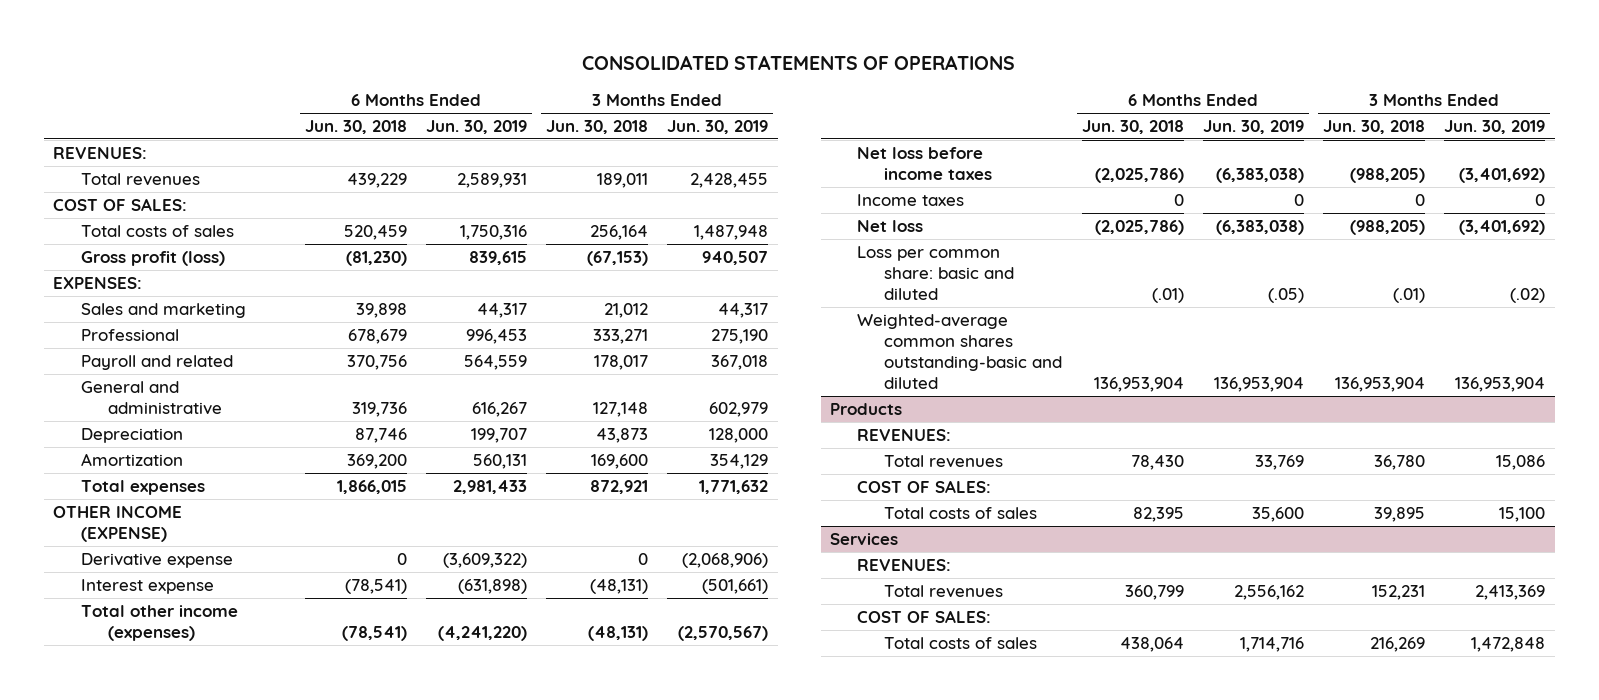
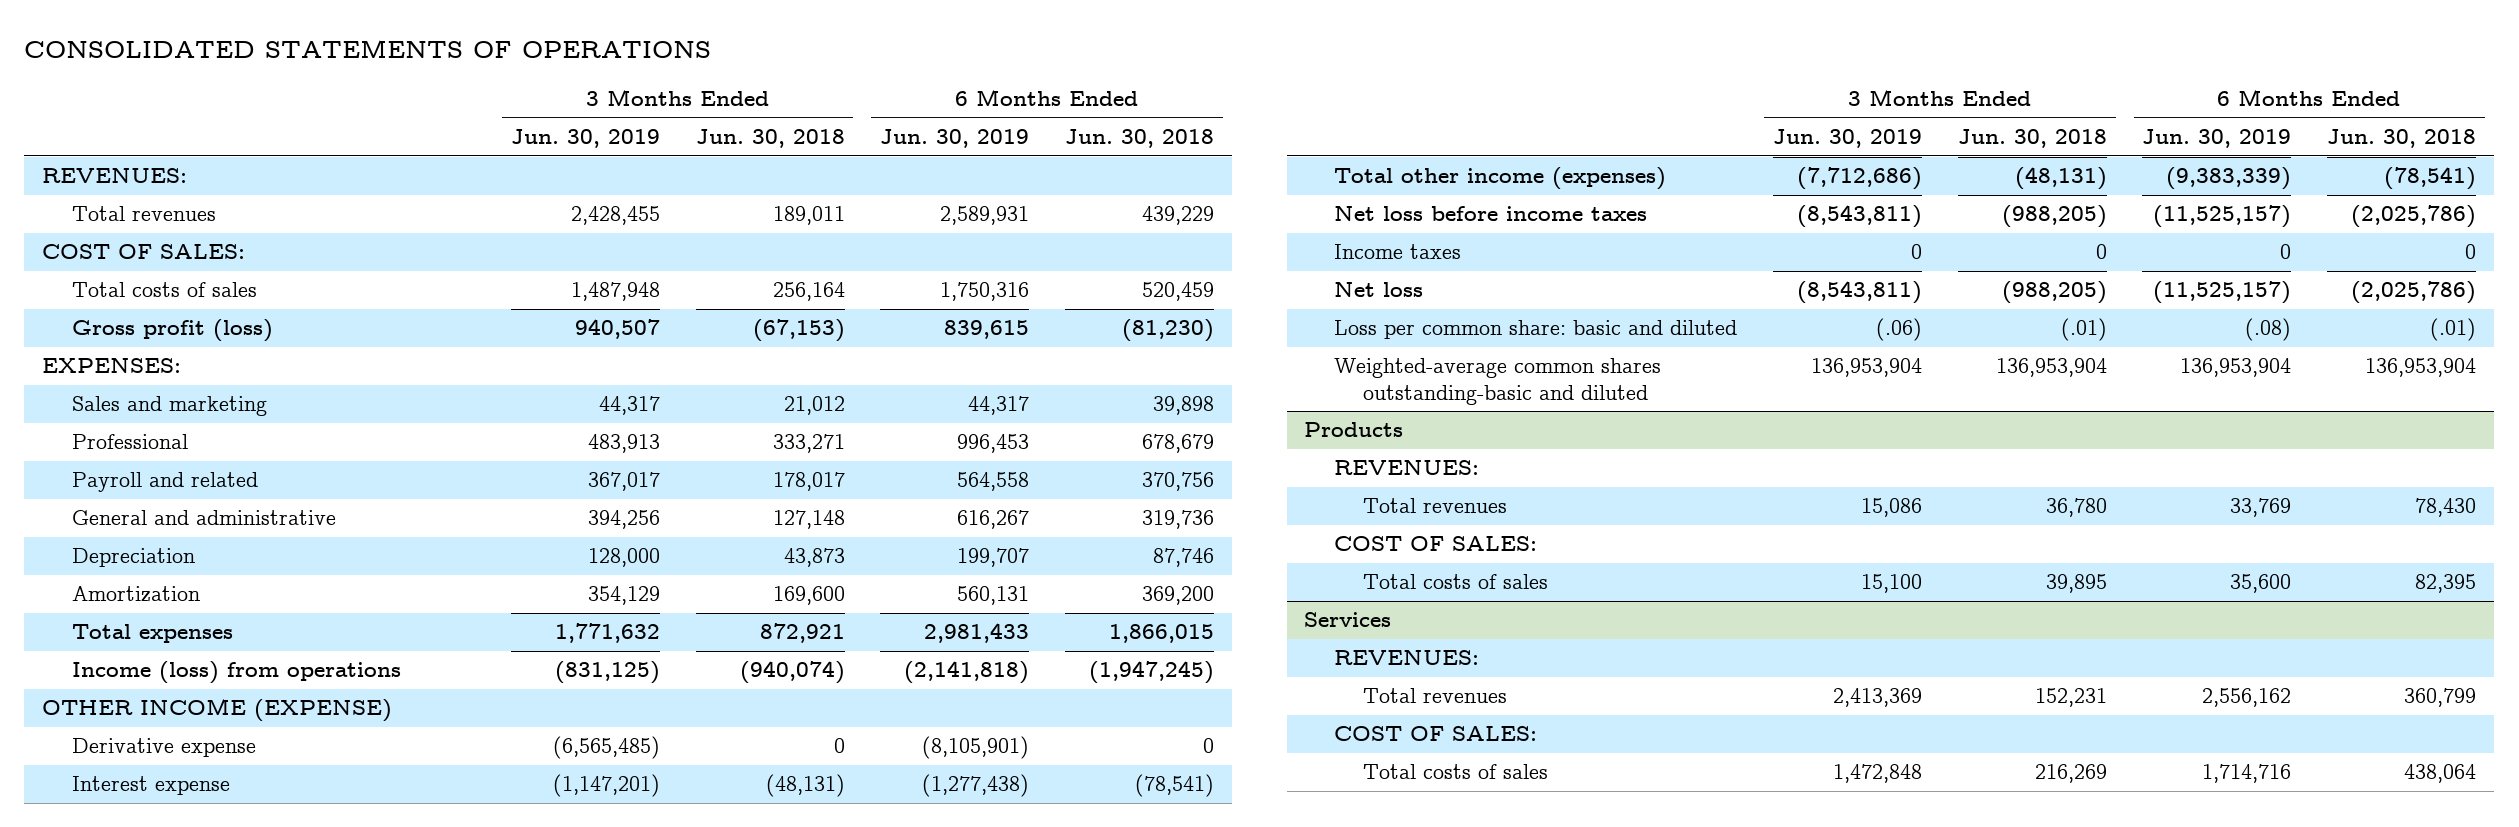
- | 6 Months Ended Jun. 30, 2018 | 6 Months Ended Jun. 30, 2019 | 3 Months Ended Jun. 30, 2018 | 3 Months Ended Jun. 30, 2019
+ | 3 Months Ended Jun. 30, 2019 | 3 Months Ended Jun. 30, 2018 | 6 Months Ended Jun. 30, 2019 | 6 Months Ended Jun. 30, 2018
- Professional | 678,679 | 996,453 | 333,271 | 275,190
- Payroll and related | 370,756 | 564,559 | 178,017 | 367,018
- General and administrative | 319,736 | 616,267 | 127,148 | 602,979
+ Professional | 483,913 | 333,271 | 996,453 | 678,679
+ Payroll and related | 367,017 | 178,017 | 564,558 | 370,756
+ General and administrative | 394,256 | 127,148 | 616,267 | 319,736
+ Income (loss) from operations | (831,125) | (940,074) | (2,141,818) | (1,947,245)
- Derivative expense | 0 | (3,609,322) | 0 | (2,068,906)
- Interest expense | (78,541) | (631,898) | (48,131) | (501,661)
- Total other income (expenses) | (78,541) | (4,241,220) | (48,131) | (2,570,567)
- Net loss before income taxes | (2,025,786) | (6,383,038) | (988,205) | (3,401,692)
+ Derivative expense | (6,565,485) | 0 | (8,105,901) | 0
+ Interest expense | (1,147,201) | (48,131) | (1,277,438) | (78,541)
+ Total other income (expenses) | (7,712,686) | (48,131) | (9,383,339) | (78,541)
+ Net loss before income taxes | (8,543,811) | (988,205) | (11,525,157) | (2,025,786)
- Net loss | (2,025,786) | (6,383,038) | (988,205) | (3,401,692)
- Loss per common share: basic and diluted | (.01) | (.05) | (.01) | (.02)
+ Net loss | (8,543,811) | (988,205) | (11,525,157) | (2,025,786)
+ Loss per common share: basic and diluted | (.06) | (.01) | (.08) | (.01)

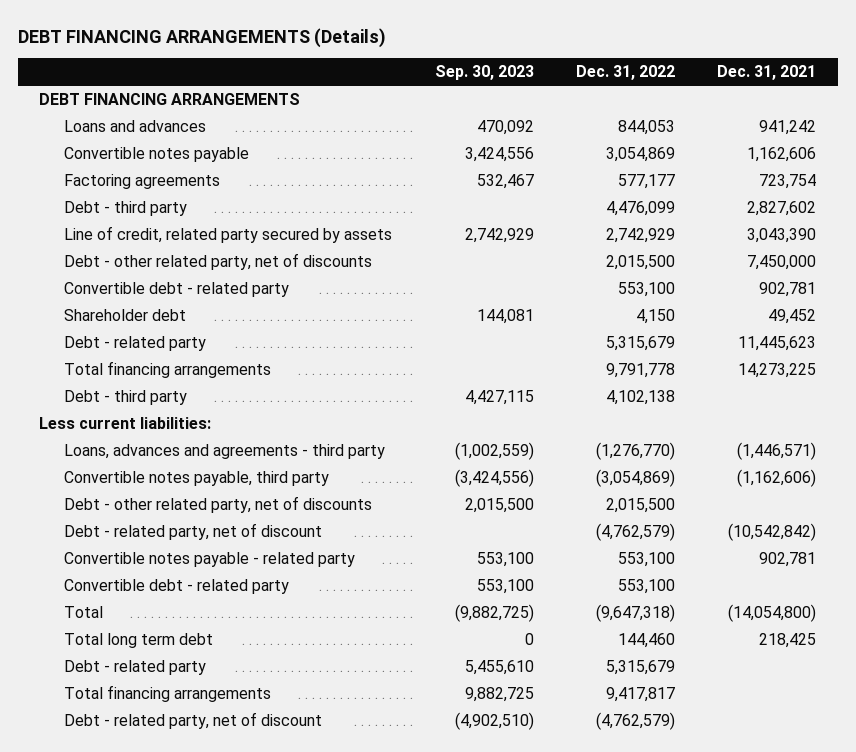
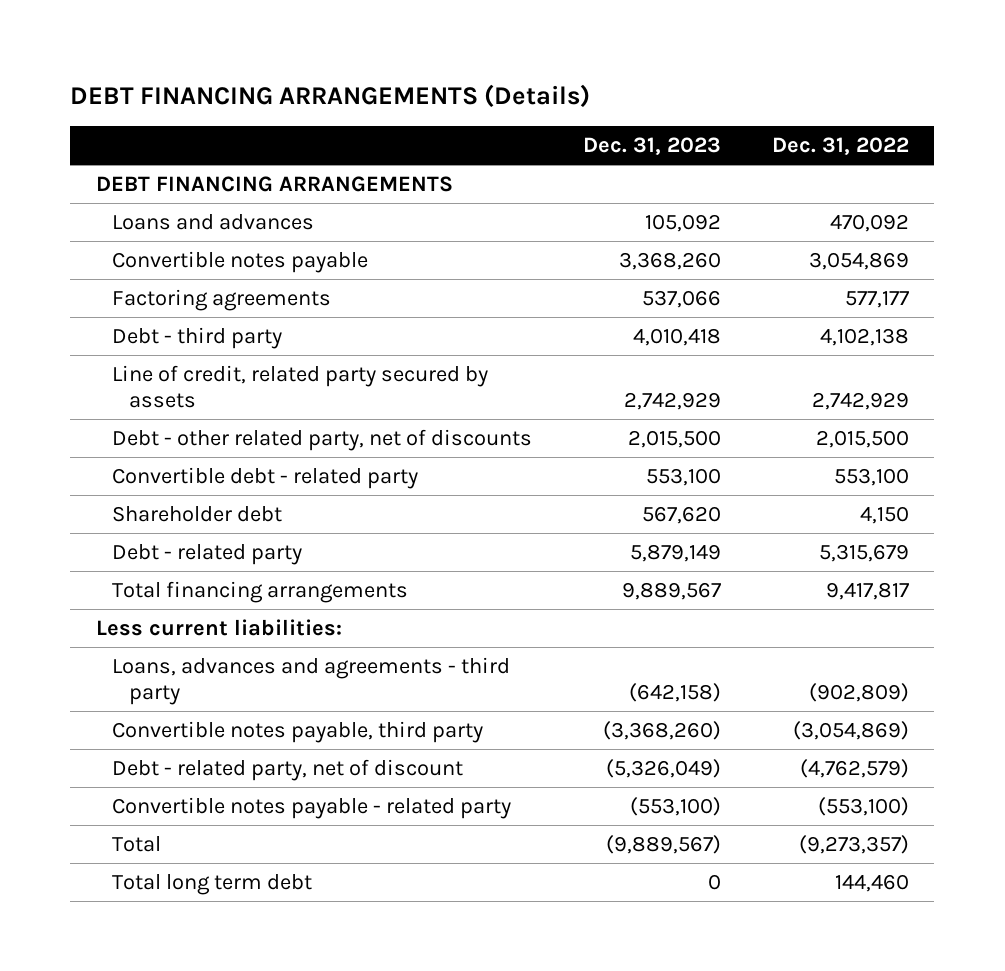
- | Sep. 30, 2023 | Dec. 31, 2022 | Dec. 31, 2021
+ | Dec. 31, 2023 | Dec. 31, 2022
- Loans and advances | 470,092 | 844,053 | 941,242
+ Loans and advances | 105,092 | 470,092
- Debt - third party | | 4,476,099 | 2,827,602
moved up: Debt - third party | 4,010,418 | 4,102,138
- Total financing arrangements | | 9,791,778 | 14,273,225
moved up: Total financing arrangements | 9,889,567 | 9,417,817
- Loans, advances and agreements - third party | (1,002,559) | (1,276,770) | (1,446,571)
+ Loans, advances and agreements - third party | (642,158) | (902,809)
- Debt - other related party, net of discounts | 2,015,500 | 2,015,500 |
- Convertible notes payable - related party | 553,100 | 553,100 | 902,781
- Convertible debt - related party | 553,100 | 553,100 |
- Total | (9,882,725) | (9,647,318) | (14,054,800)
+ Convertible notes payable - related party | (553,100) | (553,100)
+ Total | (9,889,567) | (9,273,357)
- Debt - related party | 5,455,610 | 5,315,679 |
- Debt - related party, net of discount | (4,902,510) | (4,762,579) |

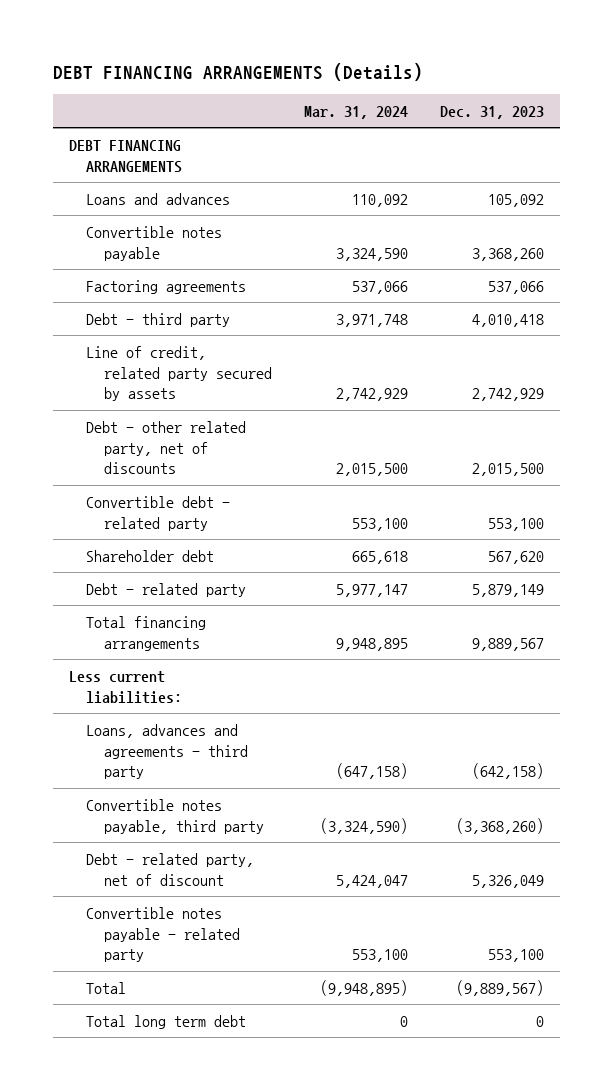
- | Dec. 31, 2023 | Dec. 31, 2022
+ | Mar. 31, 2024 | Dec. 31, 2023
- Debt - related party, net of discount | (5,326,049) | (4,762,579)
- Convertible notes payable - related party | (553,100) | (553,100)
+ Debt - related party, net of discount | 5,424,047 | 5,326,049
+ Convertible notes payable - related party | 553,100 | 553,100

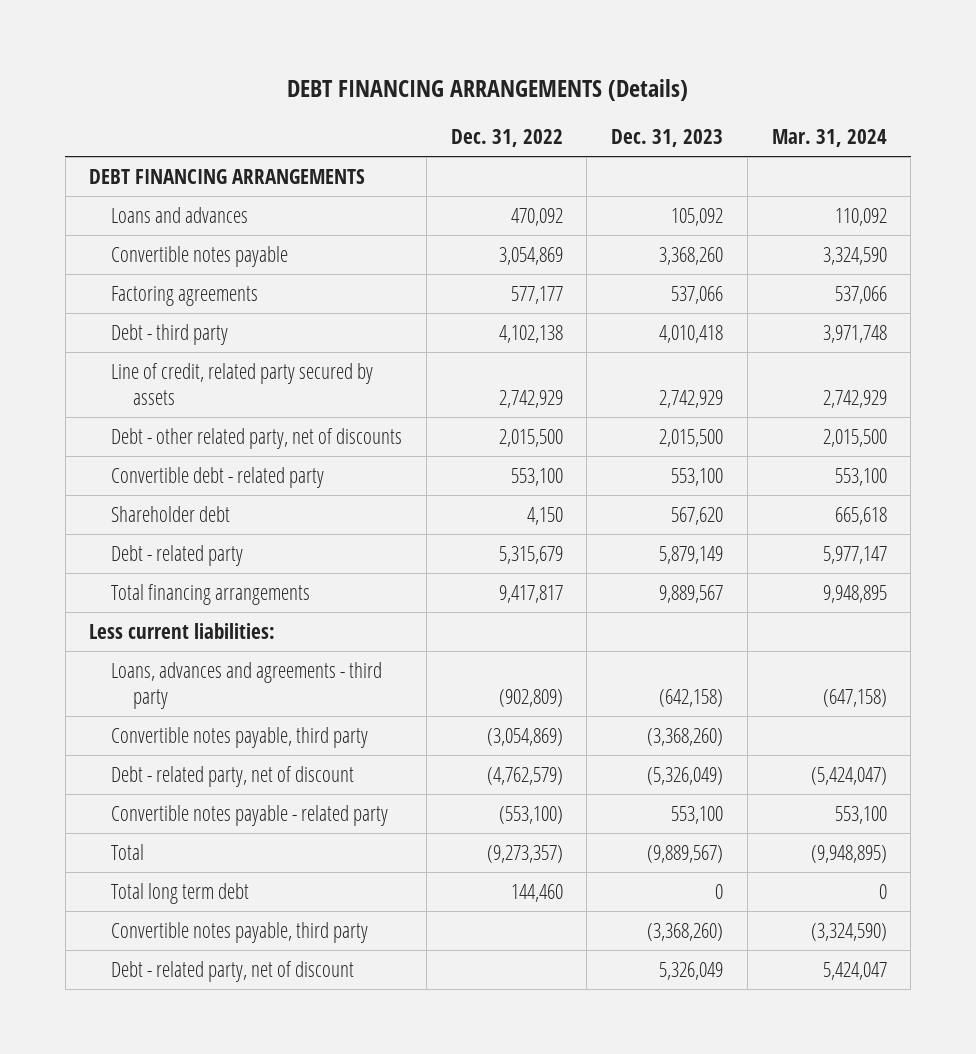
- | Mar. 31, 2024 | Dec. 31, 2023
+ | Dec. 31, 2022 | Dec. 31, 2023 | Mar. 31, 2024
+ Convertible notes payable, third party | (3,054,869) | (3,368,260) |
+ Debt - related party, net of discount | (4,762,579) | (5,326,049) | (5,424,047)
moved down: Convertible notes payable, third party | | (3,368,260) | (3,324,590)
moved down: Debt - related party, net of discount | | 5,326,049 | 5,424,047

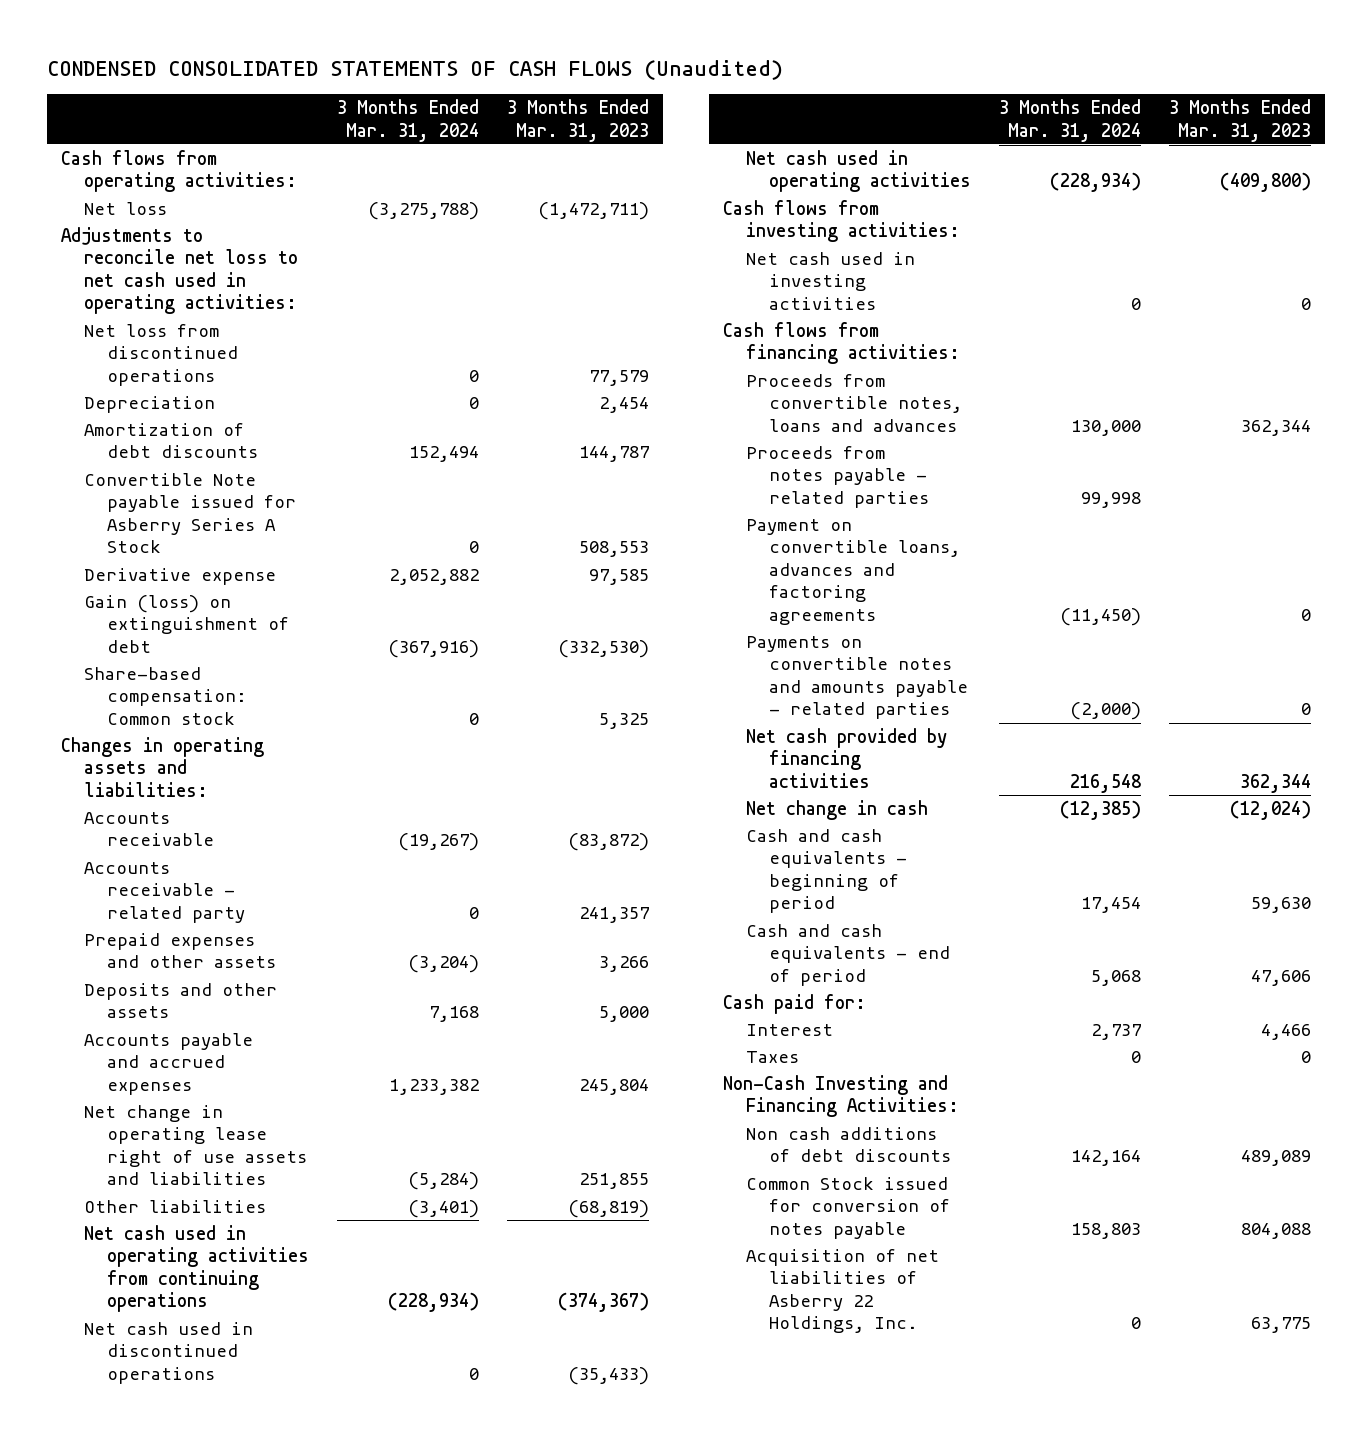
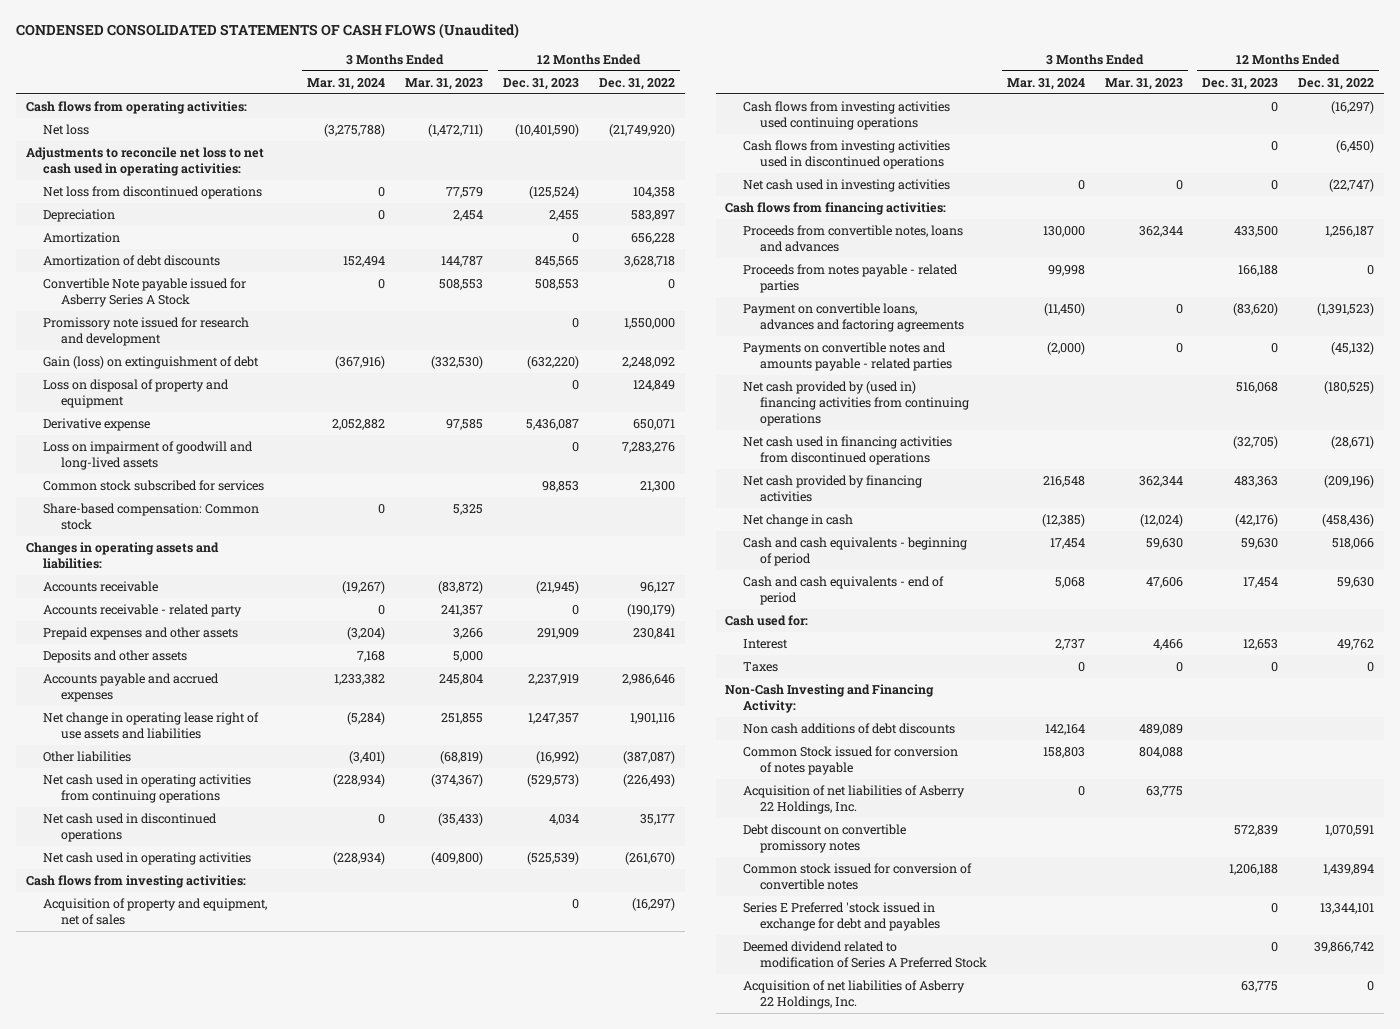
- | 3 Months Ended Mar. 31, 2024 | 3 Months Ended Mar. 31, 2023
+ | 3 Months Ended Mar. 31, 2024 | 3 Months Ended Mar. 31, 2023 | 12 Months Ended Dec. 31, 2023 | 12 Months Ended Dec. 31, 2022
+ Amortization | | | 0 | 656,228
+ Promissory note issued for research and development | | | 0 | 1,550,000
+ Loss on disposal of property and equipment | | | 0 | 124,849
moved down: Derivative expense | 2,052,882 | 97,585 | 5,436,087 | 650,071
+ Loss on impairment of goodwill and long-lived assets | | | 0 | 7,283,276
+ Common stock subscribed for services | | | 98,853 | 21,300
+ Acquisition of property and equipment, net of sales | | | 0 | (16,297)
+ Cash flows from investing activities used continuing operations | | | 0 | (16,297)
+ Cash flows from investing activities used in discontinued operations | | | 0 | (6,450)
+ Net cash provided by (used in) financing activities from continuing operations | | | 516,068 | (180,525)
+ Net cash used in financing activities from discontinued operations | | | (32,705) | (28,671)
- Cash paid for:
+ Cash used for:
- Non-Cash Investing and Financing Activities:
+ Non-Cash Investing and Financing Activity:
+ Debt discount on convertible promissory notes | | | 572,839 | 1,070,591
+ Common stock issued for conversion of convertible notes | | | 1,206,188 | 1,439,894
+ Series E Preferred 'stock issued in exchange for debt and payables | | | 0 | 13,344,101
+ Deemed dividend related to modification of Series A Preferred Stock | | | 0 | 39,866,742
+ Acquisition of net liabilities of Asberry 22 Holdings, Inc. | | | 63,775 | 0

